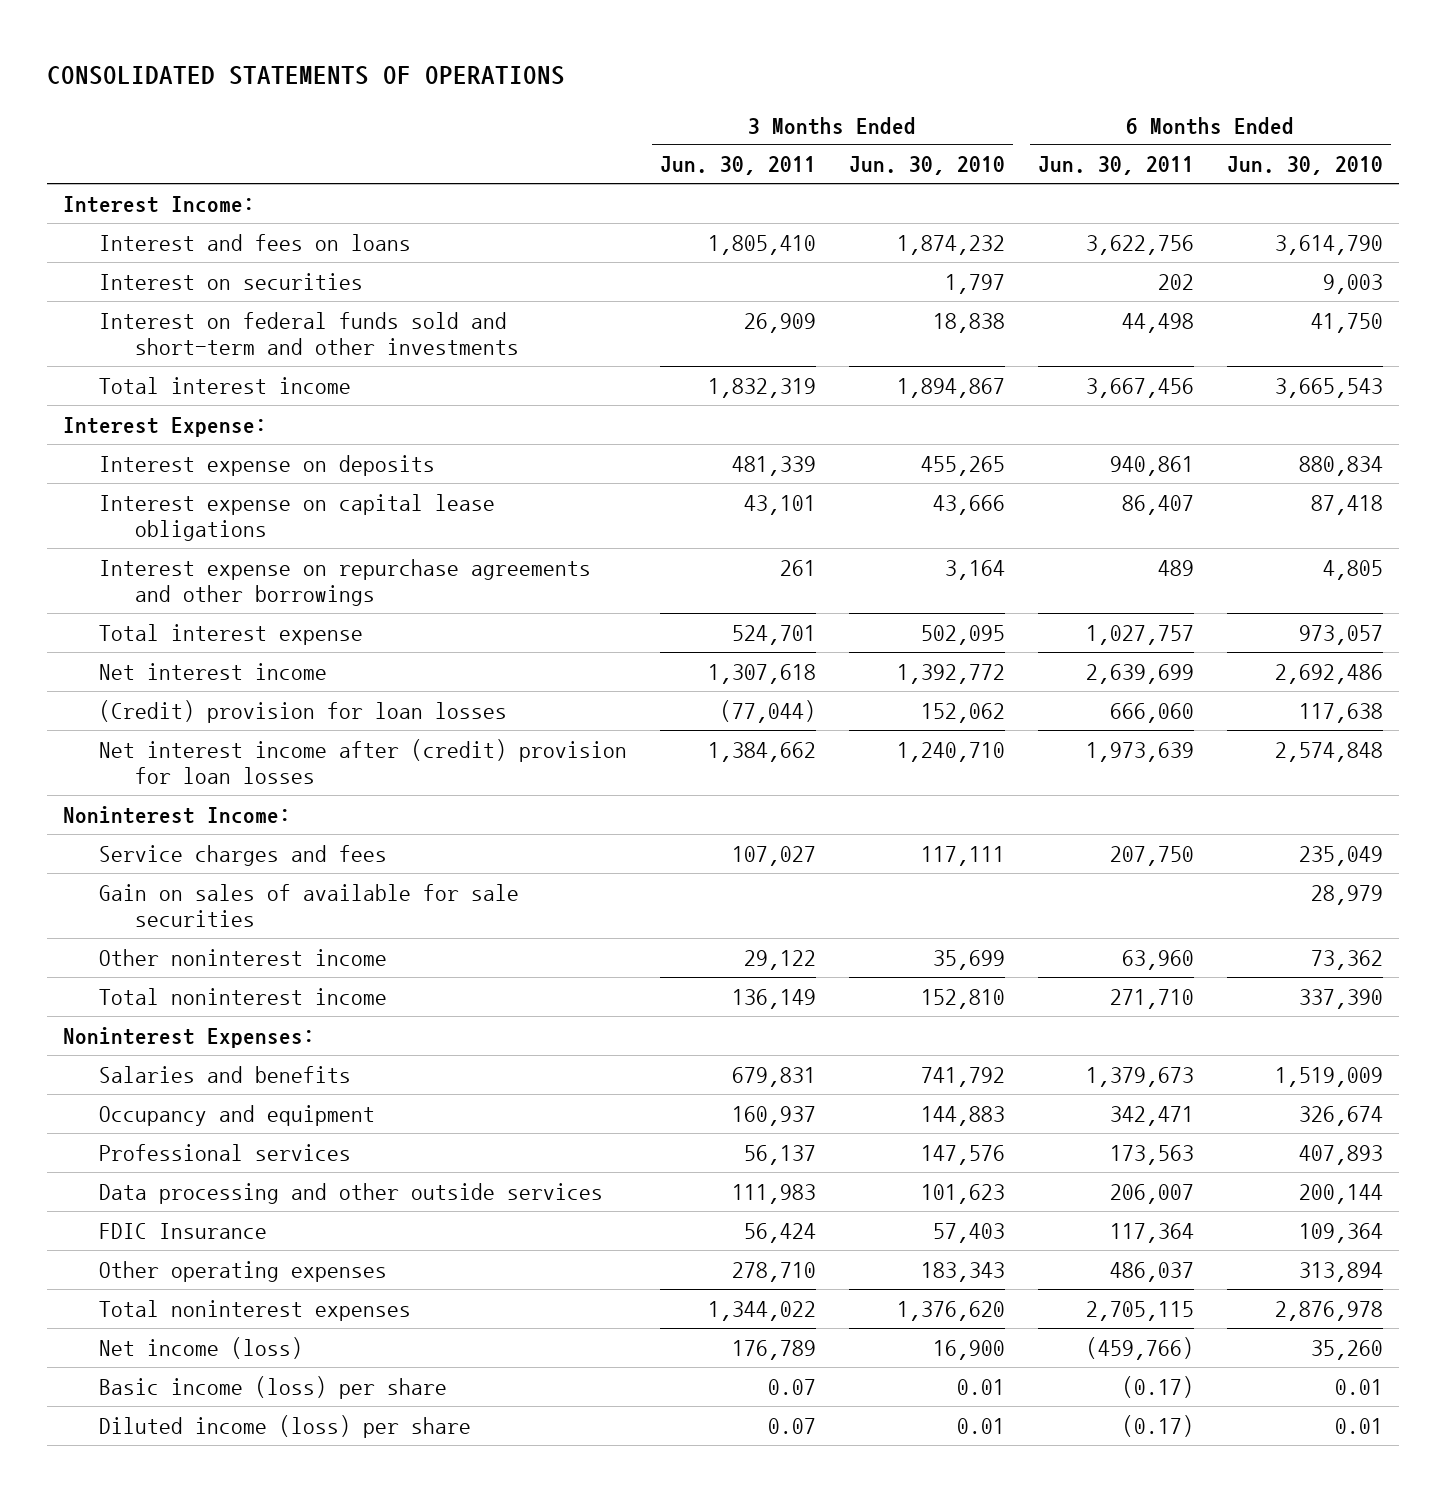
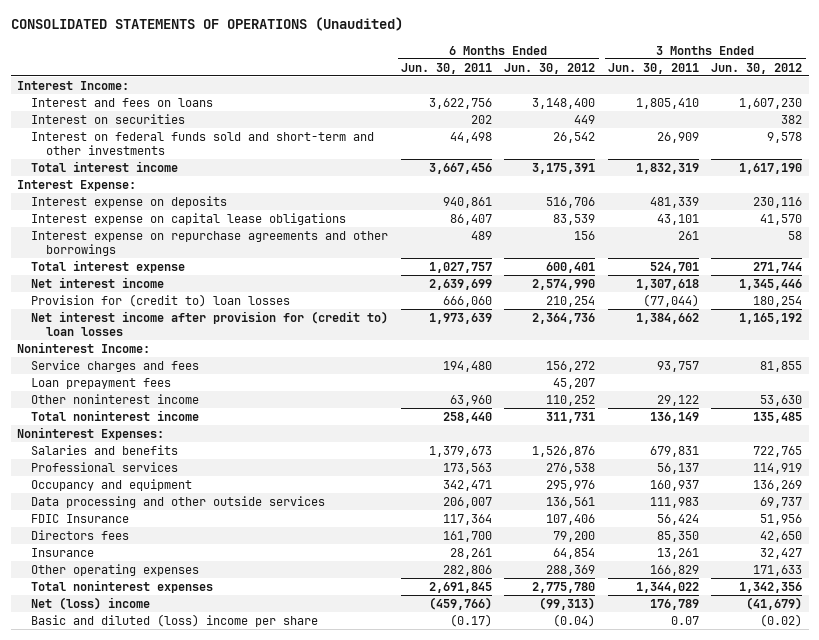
- CONSOLIDATED STATEMENTS OF OPERATIONS
+ CONSOLIDATED STATEMENTS OF OPERATIONS (Unaudited)
- | 3 Months Ended Jun. 30, 2011 | 3 Months Ended Jun. 30, 2010 | 6 Months Ended Jun. 30, 2011 | 6 Months Ended Jun. 30, 2010
+ | 6 Months Ended Jun. 30, 2011 | 6 Months Ended Jun. 30, 2012 | 3 Months Ended Jun. 30, 2011 | 3 Months Ended Jun. 30, 2012
- (Credit) provision for loan losses | (77,044) | 152,062 | 666,060 | 117,638
- Net interest income after (credit) provision for loan losses | 1,384,662 | 1,240,710 | 1,973,639 | 2,574,848
+ Provision for (credit to) loan losses | 666,060 | 210,254 | (77,044) | 180,254
+ Net interest income after provision for (credit to) loan losses | 1,973,639 | 2,364,736 | 1,384,662 | 1,165,192
- Service charges and fees | 107,027 | 117,111 | 207,750 | 235,049
- Gain on sales of available for sale securities | | | | 28,979
+ Service charges and fees | 194,480 | 156,272 | 93,757 | 81,855
+ Loan prepayment fees | | 45,207 | |
- Total noninterest income | 136,149 | 152,810 | 271,710 | 337,390
+ Total noninterest income | 258,440 | 311,731 | 136,149 | 135,485
moved down: Occupancy and equipment | 342,471 | 295,976 | 160,937 | 136,269
- Other operating expenses | 278,710 | 183,343 | 486,037 | 313,894
- Total noninterest expenses | 1,344,022 | 1,376,620 | 2,705,115 | 2,876,978
- Net income (loss) | 176,789 | 16,900 | (459,766) | 35,260
- Basic income (loss) per share | 0.07 | 0.01 | (0.17) | 0.01
- Diluted income (loss) per share | 0.07 | 0.01 | (0.17) | 0.01
+ Directors fees | 161,700 | 79,200 | 85,350 | 42,650
+ Insurance | 28,261 | 64,854 | 13,261 | 32,427
+ Other operating expenses | 282,806 | 288,369 | 166,829 | 171,633
+ Total noninterest expenses | 2,691,845 | 2,775,780 | 1,344,022 | 1,342,356
+ Net (loss) income | (459,766) | (99,313) | 176,789 | (41,679)
+ Basic and diluted (loss) income per share | (0.17) | (0.04) | 0.07 | (0.02)

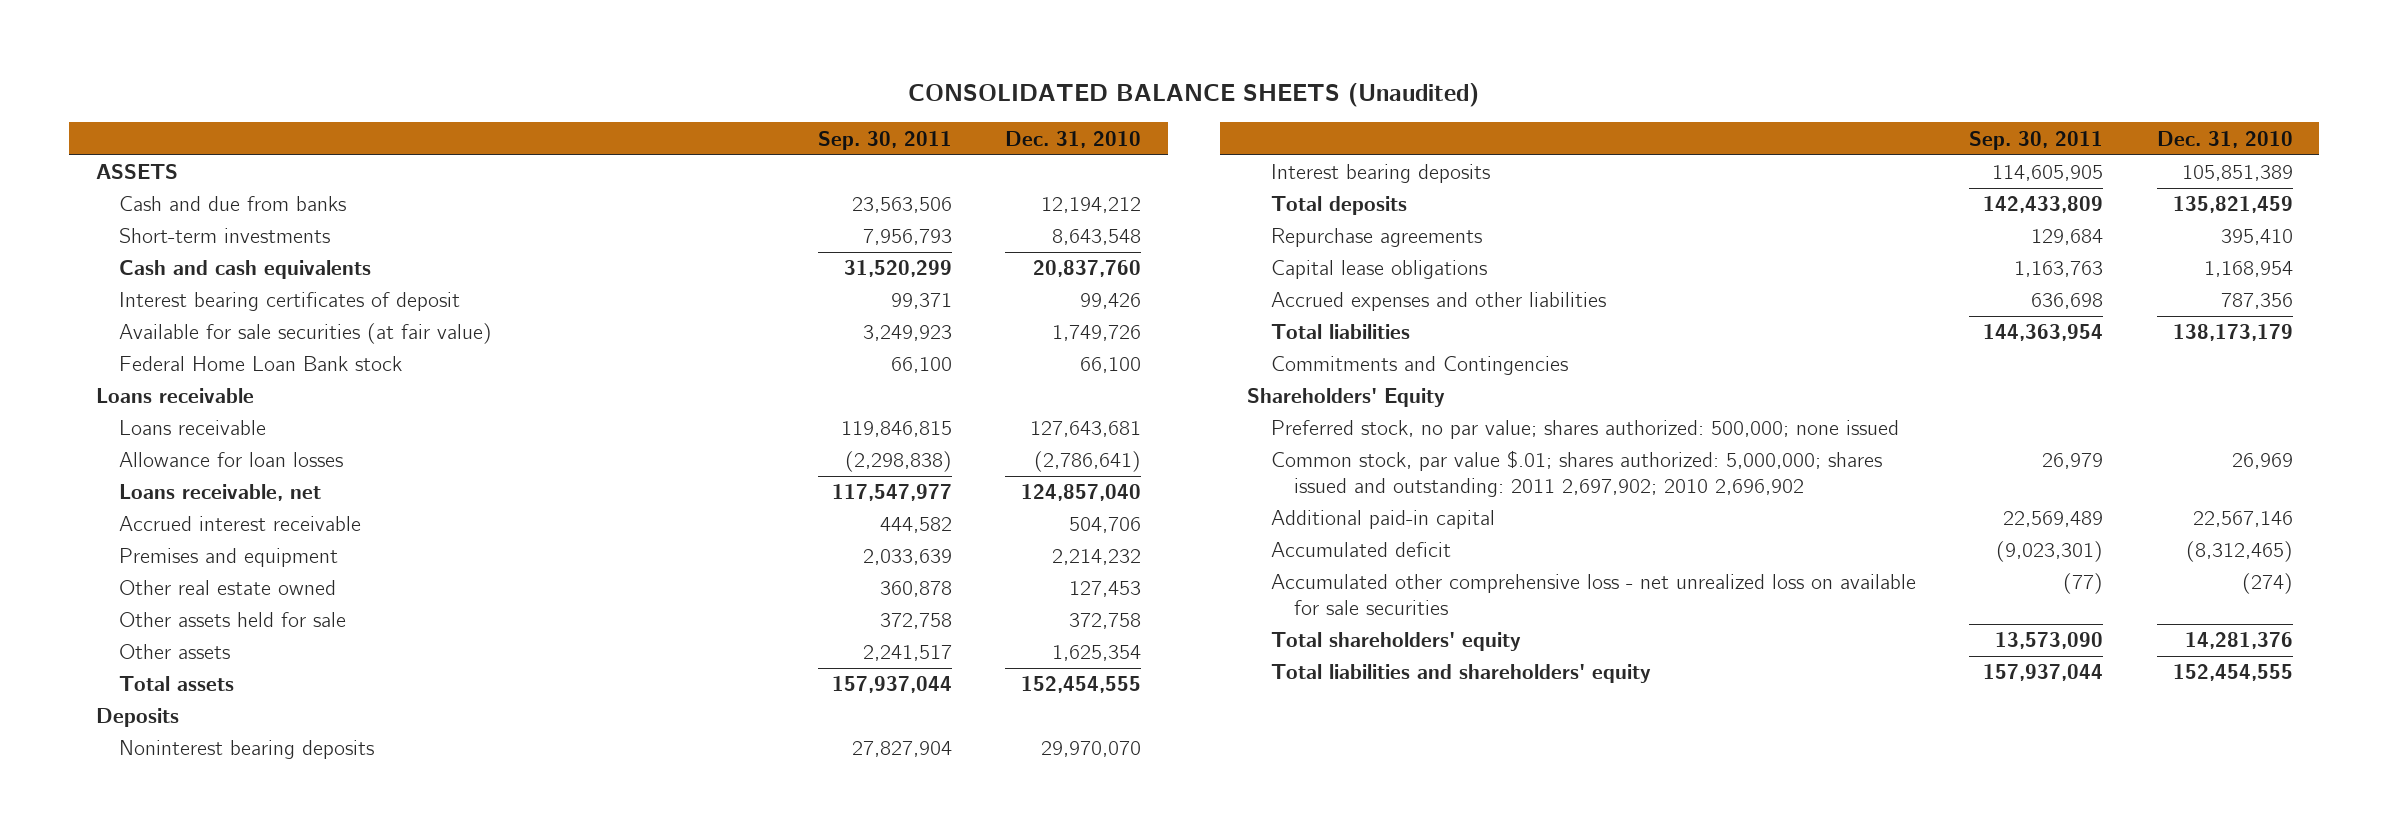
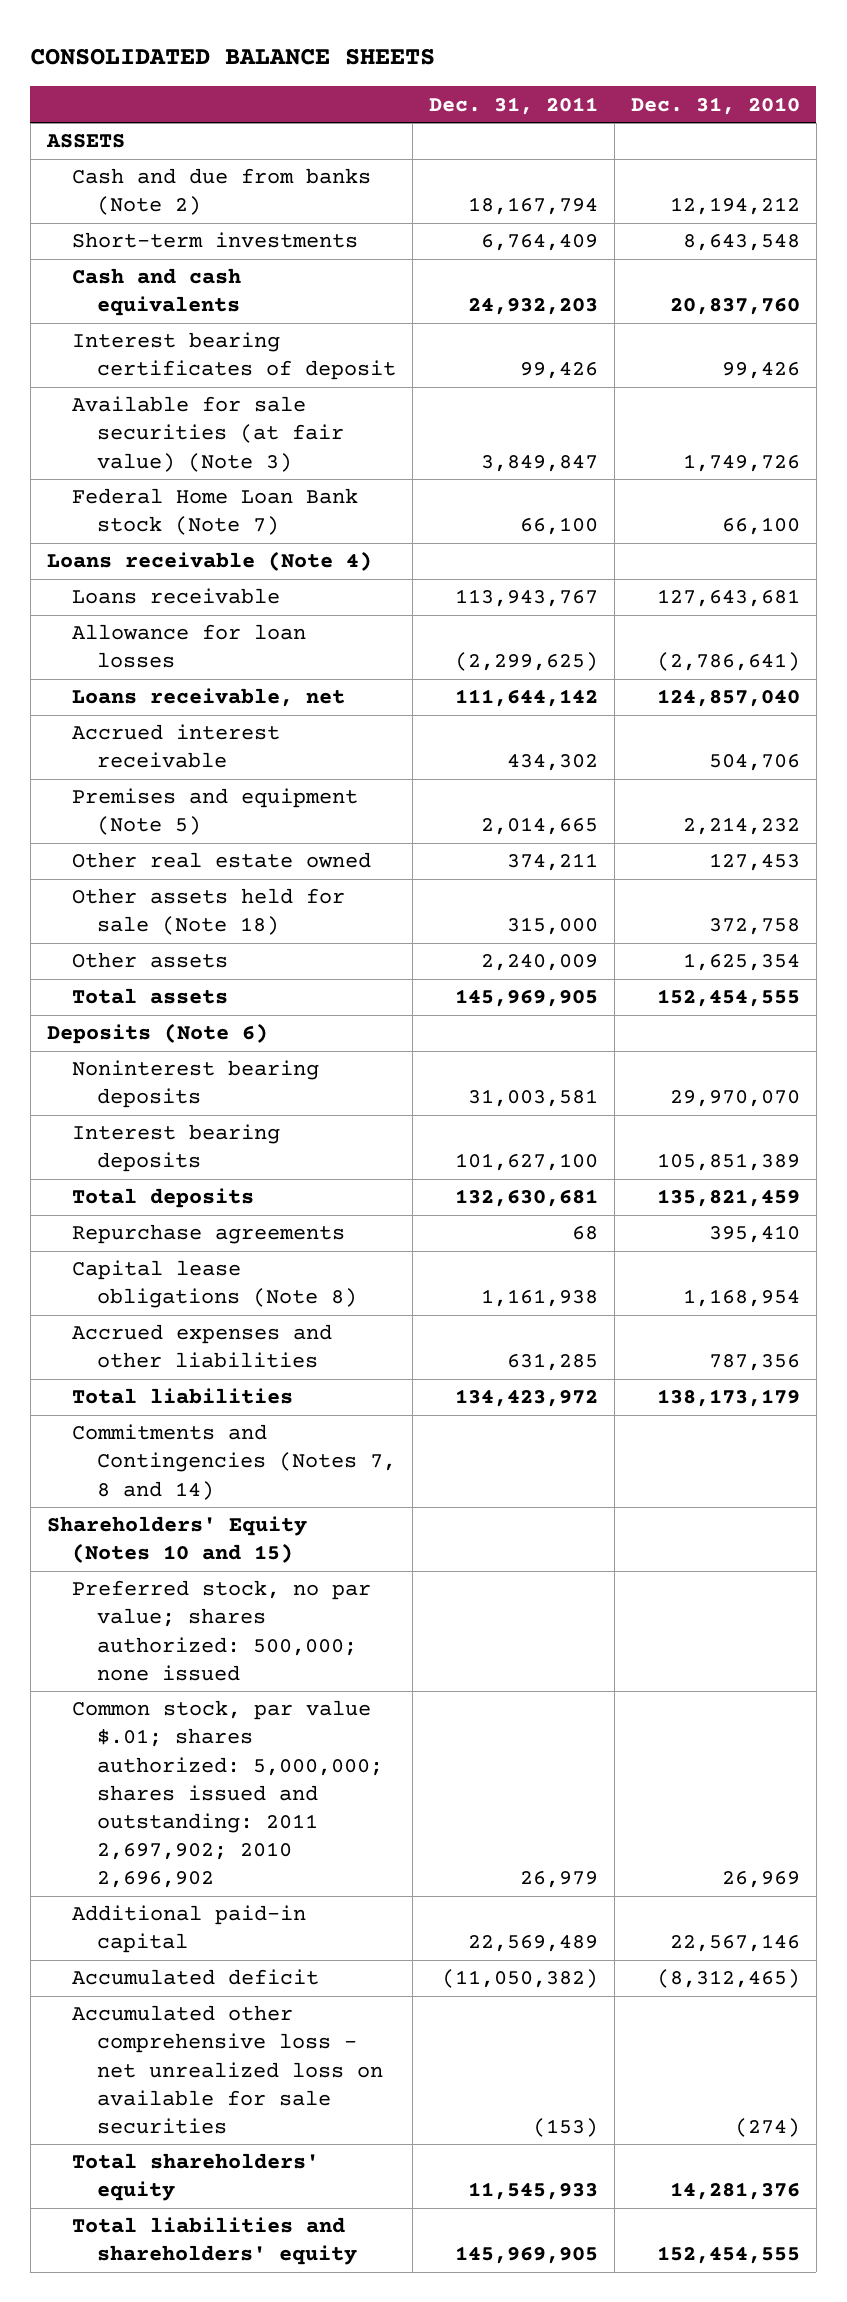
- CONSOLIDATED BALANCE SHEETS (Unaudited)
+ CONSOLIDATED BALANCE SHEETS
- | Sep. 30, 2011 | Dec. 31, 2010
+ | Dec. 31, 2011 | Dec. 31, 2010
- Cash and due from banks | 23,563,506 | 12,194,212
+ Cash and due from banks (Note 2) | 18,167,794 | 12,194,212
- Available for sale securities (at fair value) | 3,249,923 | 1,749,726
- Federal Home Loan Bank stock | 66,100 | 66,100
- Loans receivable
+ Available for sale securities (at fair value) (Note 3) | 3,849,847 | 1,749,726
+ Federal Home Loan Bank stock (Note 7) | 66,100 | 66,100
+ Loans receivable (Note 4)
- Premises and equipment | 2,033,639 | 2,214,232
+ Premises and equipment (Note 5) | 2,014,665 | 2,214,232
- Other assets held for sale | 372,758 | 372,758
+ Other assets held for sale (Note 18) | 315,000 | 372,758
- Deposits
+ Deposits (Note 6)
- Capital lease obligations | 1,163,763 | 1,168,954
+ Capital lease obligations (Note 8) | 1,161,938 | 1,168,954
- Commitments and Contingencies
- Shareholders' Equity
+ Commitments and Contingencies (Notes 7, 8 and 14)
+ Shareholders' Equity (Notes 10 and 15)

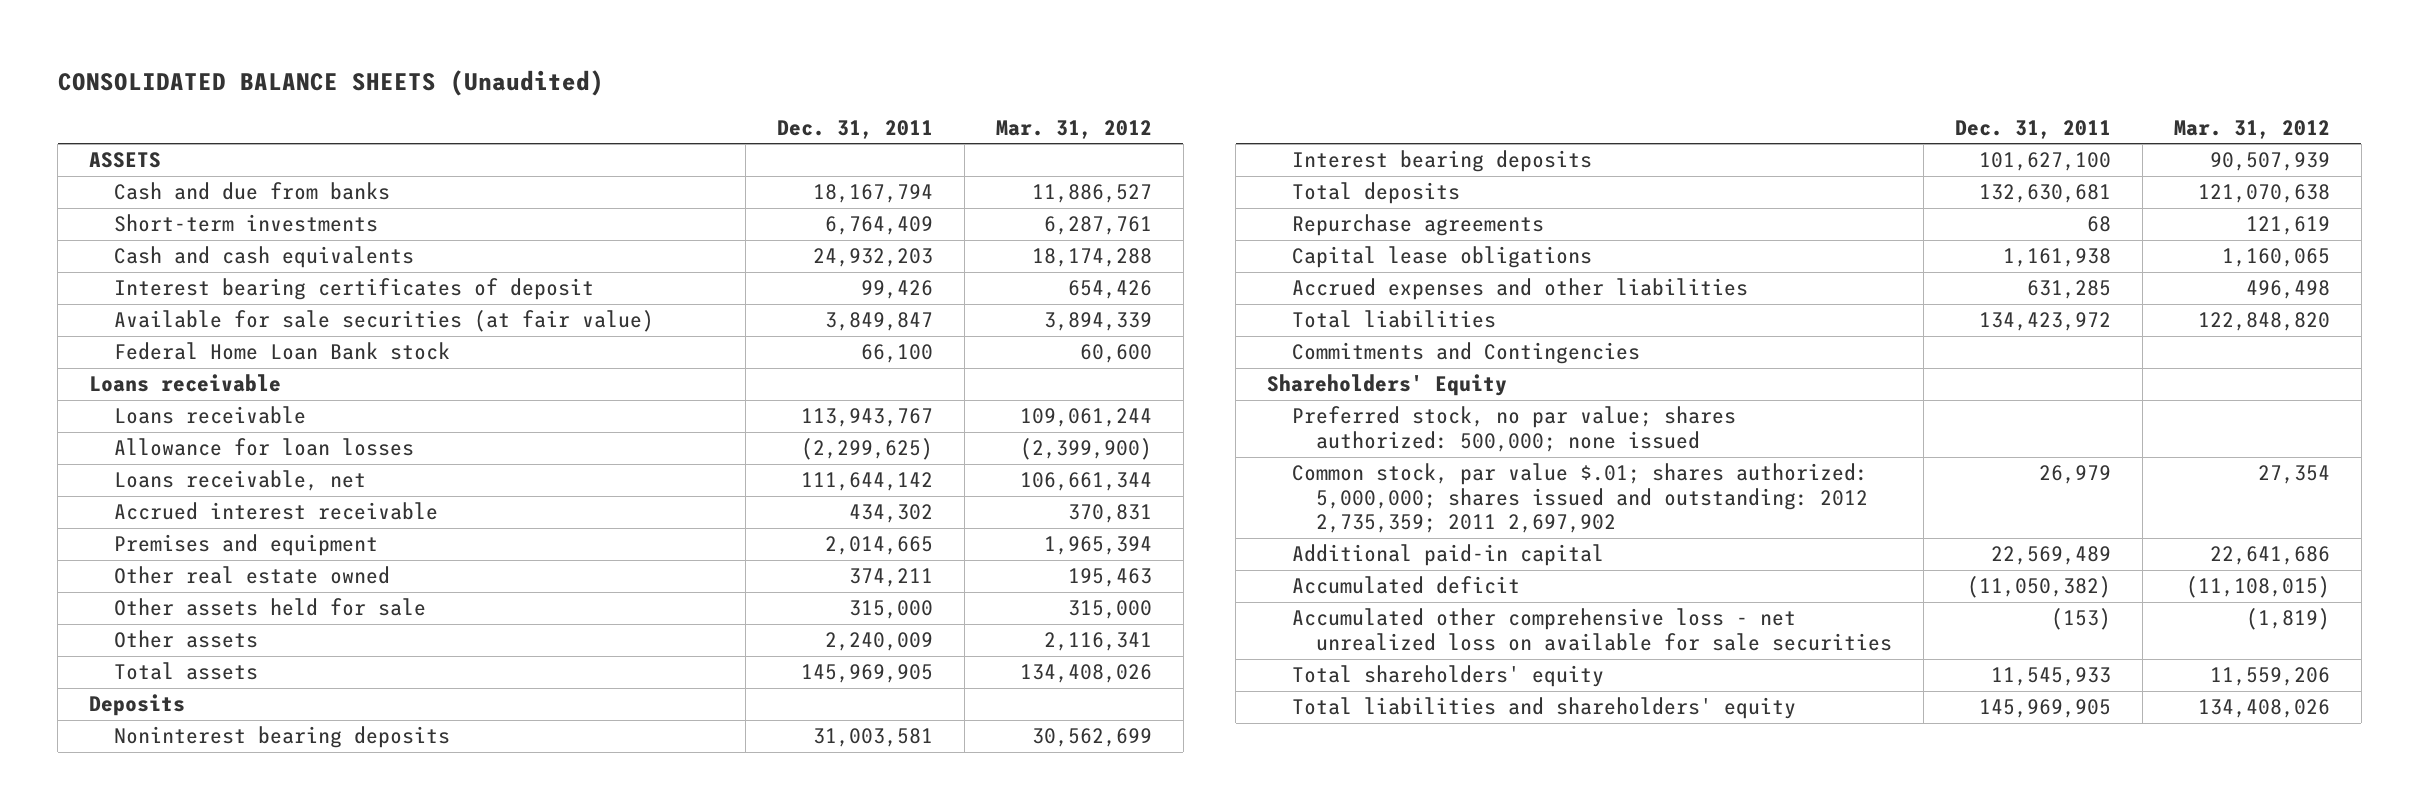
- CONSOLIDATED BALANCE SHEETS
+ CONSOLIDATED BALANCE SHEETS (Unaudited)
- | Dec. 31, 2011 | Dec. 31, 2010
+ | Dec. 31, 2011 | Mar. 31, 2012
- Cash and due from banks (Note 2) | 18,167,794 | 12,194,212
+ Cash and due from banks | 18,167,794 | 11,886,527
- Available for sale securities (at fair value) (Note 3) | 3,849,847 | 1,749,726
- Federal Home Loan Bank stock (Note 7) | 66,100 | 66,100
- Loans receivable (Note 4)
+ Available for sale securities (at fair value) | 3,849,847 | 3,894,339
+ Federal Home Loan Bank stock | 66,100 | 60,600
+ Loans receivable
- Premises and equipment (Note 5) | 2,014,665 | 2,214,232
+ Premises and equipment | 2,014,665 | 1,965,394
- Other assets held for sale (Note 18) | 315,000 | 372,758
+ Other assets held for sale | 315,000 | 315,000
- Deposits (Note 6)
+ Deposits
- Capital lease obligations (Note 8) | 1,161,938 | 1,168,954
+ Capital lease obligations | 1,161,938 | 1,160,065
- Commitments and Contingencies (Notes 7, 8 and 14)
- Shareholders' Equity (Notes 10 and 15)
+ Commitments and Contingencies
+ Shareholders' Equity
- Common stock, par value $.01; shares authorized: 5,000,000; shares issued and outstanding: 2011 2,697,902; 2010 2,696,902 | 26,979 | 26,969
+ Common stock, par value $.01; shares authorized: 5,000,000; shares issued and outstanding: 2012 2,735,359; 2011 2,697,902 | 26,979 | 27,354

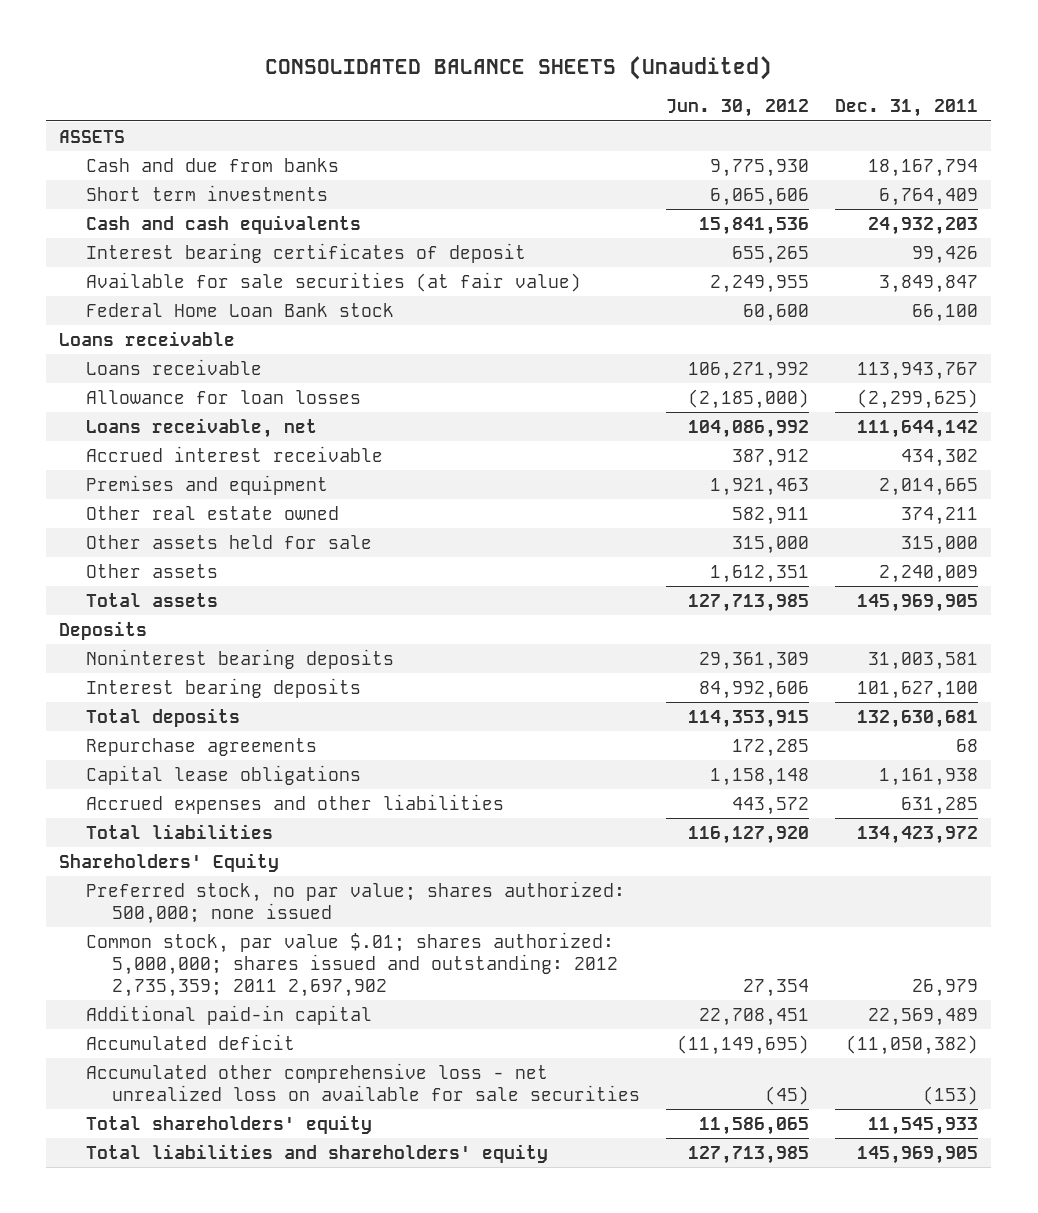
- | Dec. 31, 2011 | Mar. 31, 2012
+ | Jun. 30, 2012 | Dec. 31, 2011
- Short-term investments | 6,764,409 | 6,287,761
+ Short term investments | 6,065,606 | 6,764,409
- Commitments and Contingencies

